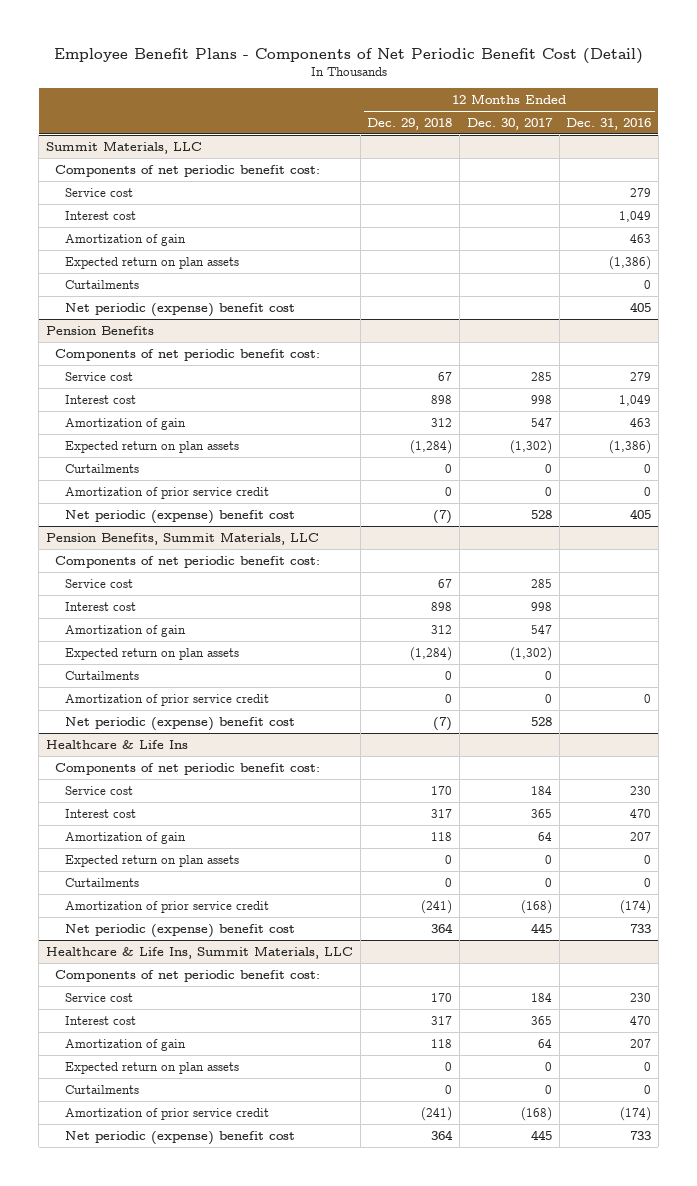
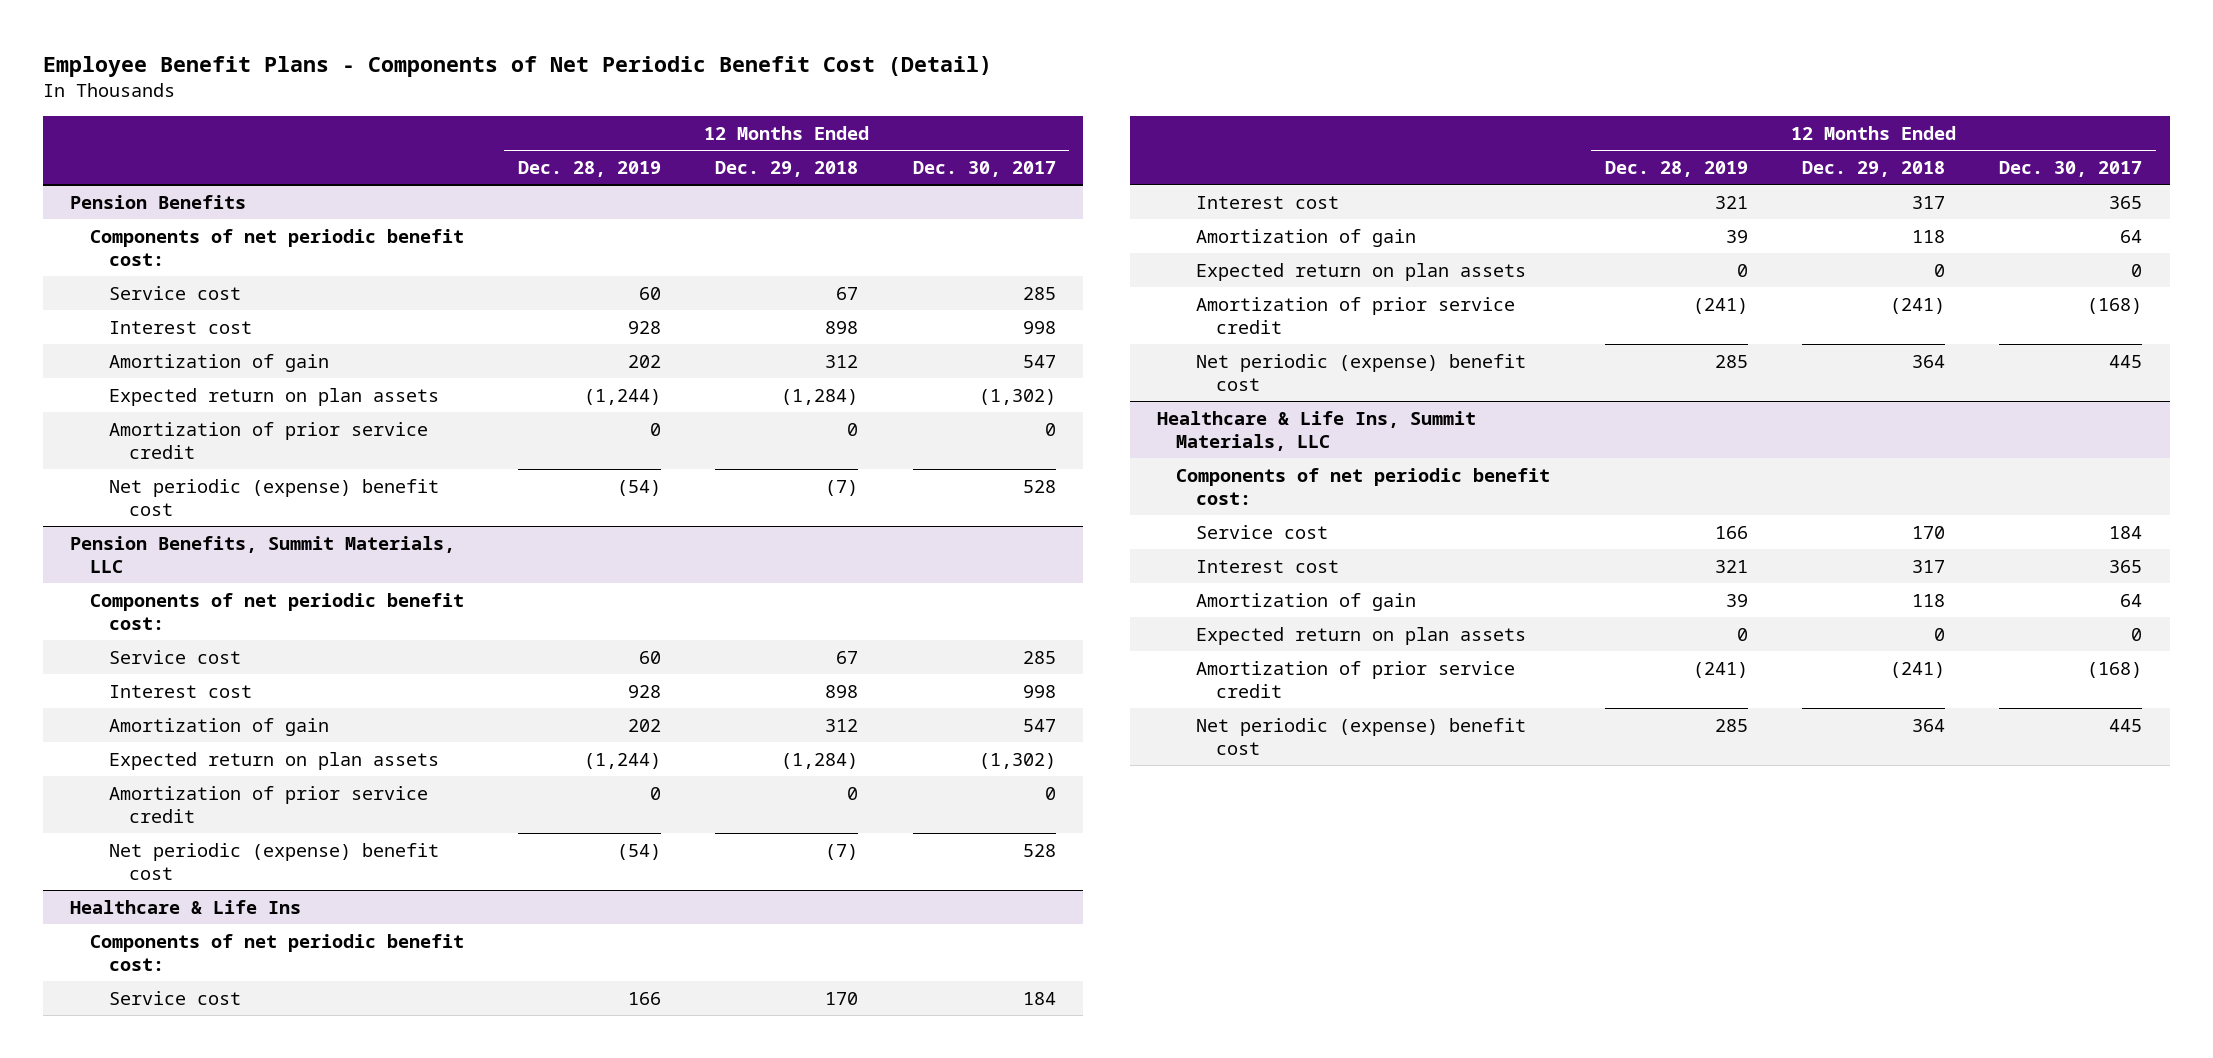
- | 12 Months Ended Dec. 29, 2018 | 12 Months Ended Dec. 30, 2017 | 12 Months Ended Dec. 31, 2016
+ | 12 Months Ended Dec. 28, 2019 | 12 Months Ended Dec. 29, 2018 | 12 Months Ended Dec. 30, 2017
- Summit Materials, LLC
- Components of net periodic benefit cost:
- Service cost | | | 279
- Interest cost | | | 1,049
- Amortization of gain | | | 463
- Expected return on plan assets | | | (1,386)
- Curtailments | | | 0
- Net periodic (expense) benefit cost | | | 405
@ Pension Benefits
- Curtailments | 0 | 0 | 0
@ Pension Benefits, Summit Materials, LLC
- Curtailments | 0 | 0 |
@ Healthcare & Life Ins
- Curtailments | 0 | 0 | 0
@ Healthcare & Life Ins, Summit Materials, LLC
- Curtailments | 0 | 0 | 0

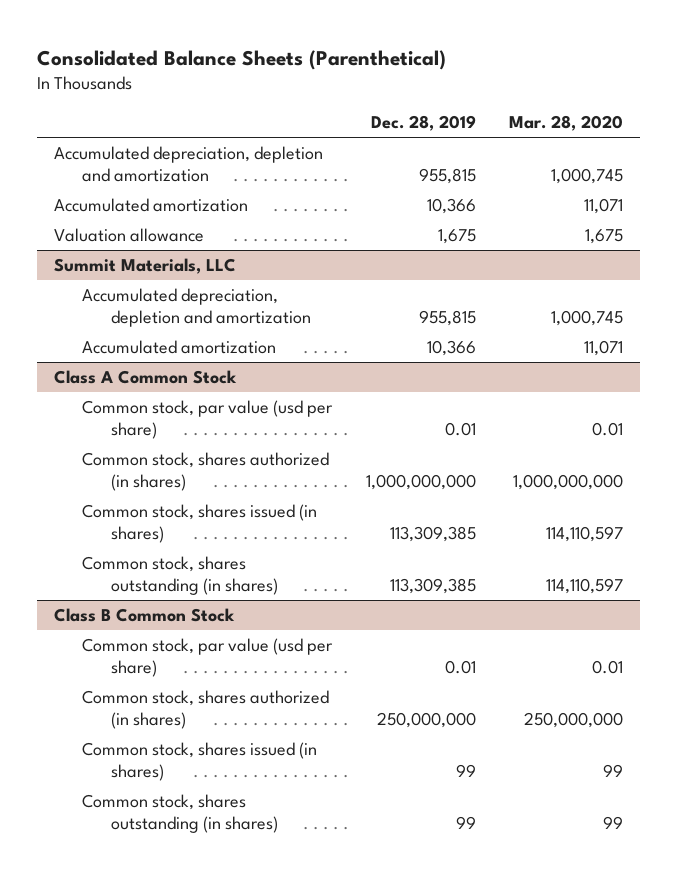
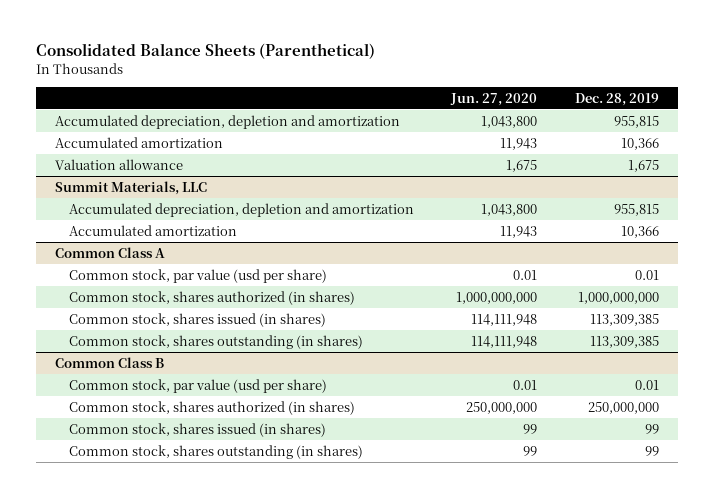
- | Dec. 28, 2019 | Mar. 28, 2020
+ | Jun. 27, 2020 | Dec. 28, 2019
- Class A Common Stock
+ Common Class A
- Class B Common Stock
+ Common Class B

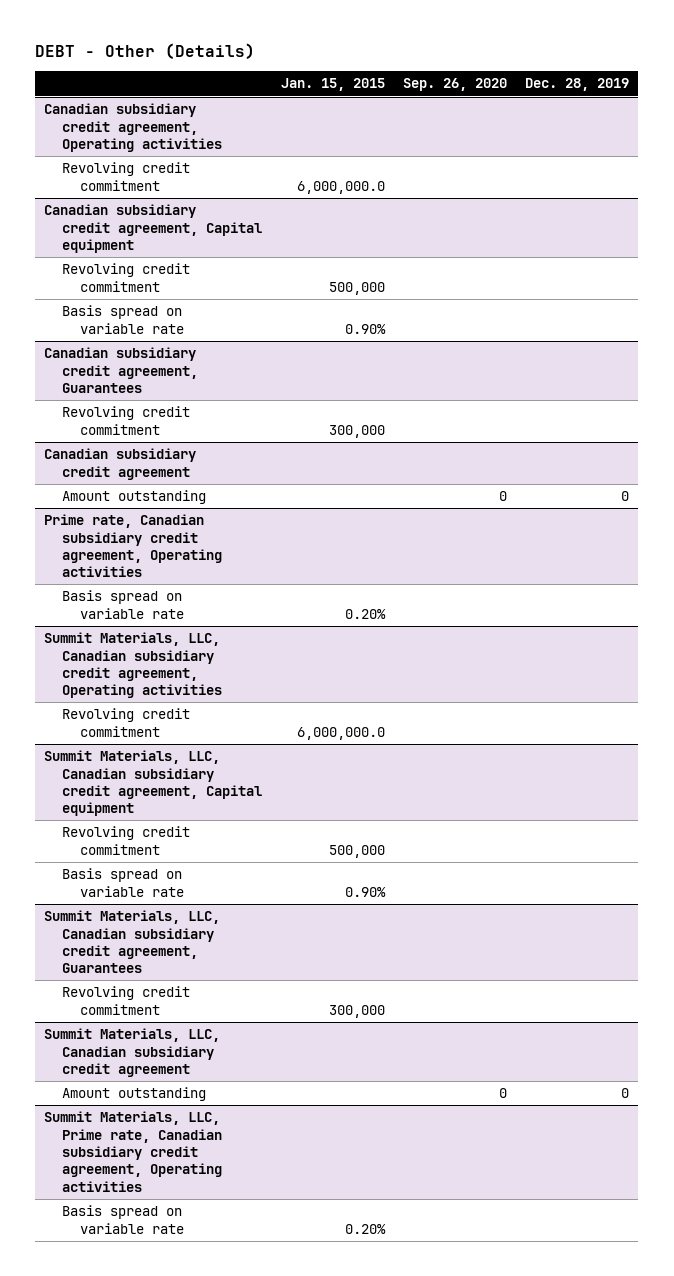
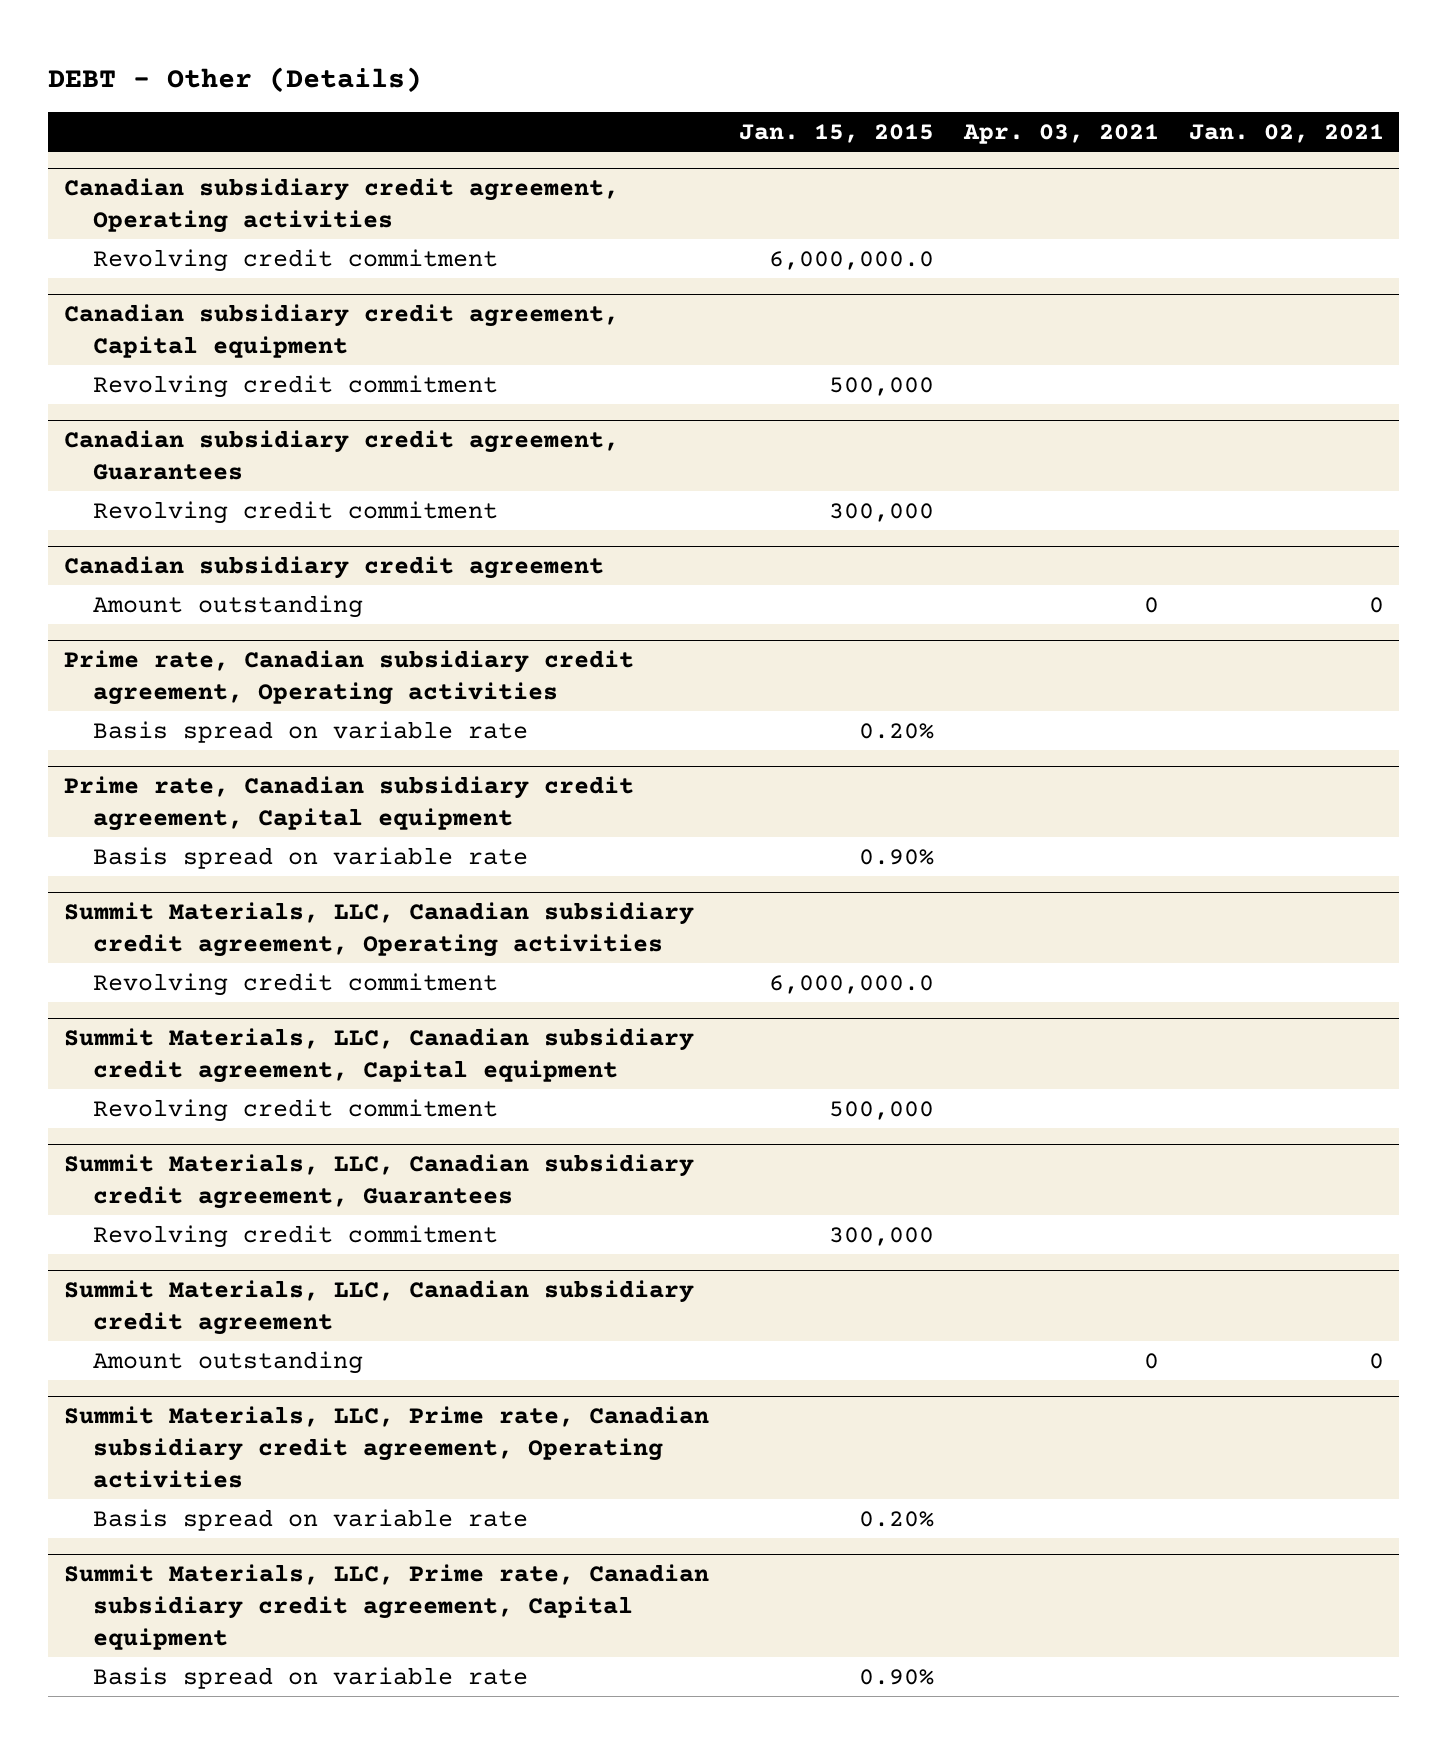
- | Jan. 15, 2015 | Sep. 26, 2020 | Dec. 28, 2019
+ | Jan. 15, 2015 | Apr. 03, 2021 | Jan. 02, 2021
@ Canadian subsidiary credit agreement, Capital equipment
- Basis spread on variable rate | 0.90% | |
+ Prime rate, Canadian subsidiary credit agreement, Capital equipment
+ Basis spread on variable rate | 0.90% | |
@ Summit Materials, LLC, Canadian subsidiary credit agreement, Capital equipment
- Basis spread on variable rate | 0.90% | |
+ Summit Materials, LLC, Prime rate, Canadian subsidiary credit agreement, Capital equipment
+ Basis spread on variable rate | 0.90% | |

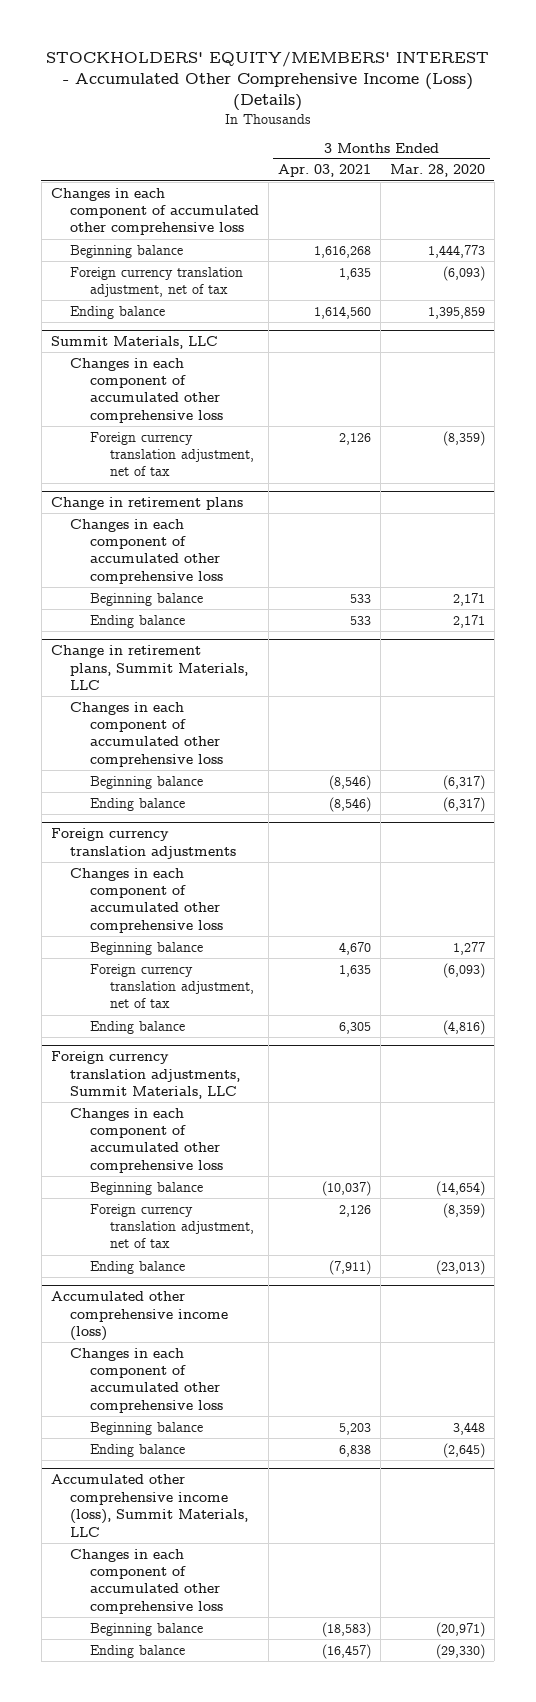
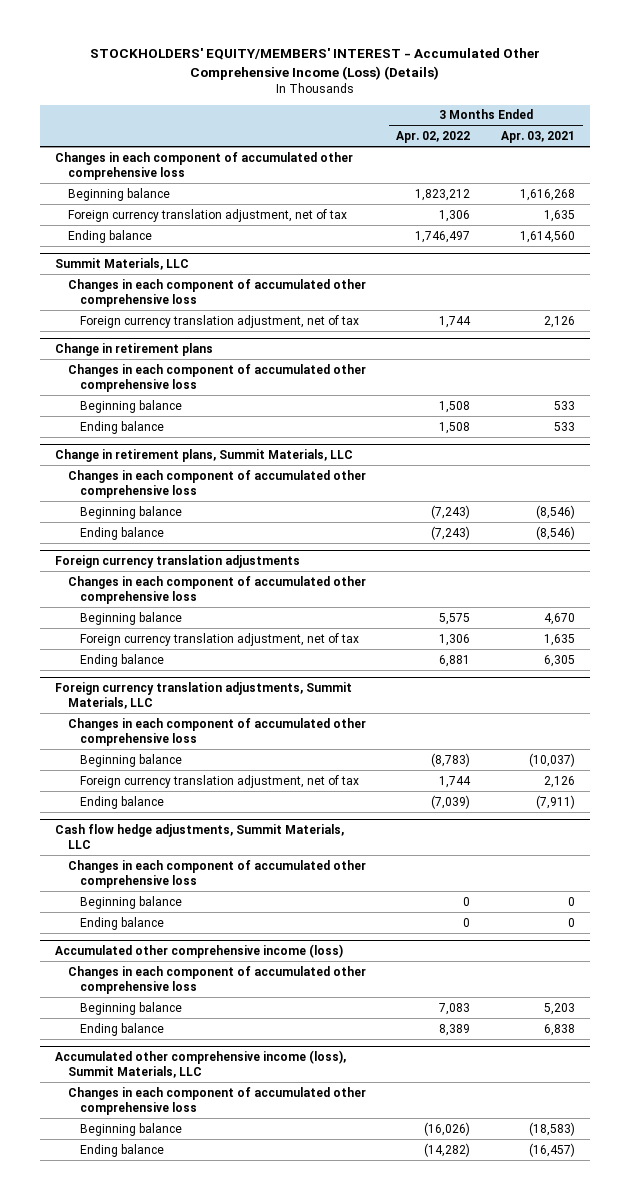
- | 3 Months Ended Apr. 03, 2021 | 3 Months Ended Mar. 28, 2020
+ | 3 Months Ended Apr. 02, 2022 | 3 Months Ended Apr. 03, 2021
+ Cash flow hedge adjustments, Summit Materials, LLC
+ Changes in each component of accumulated other comprehensive loss
+ Beginning balance | 0 | 0
+ Ending balance | 0 | 0

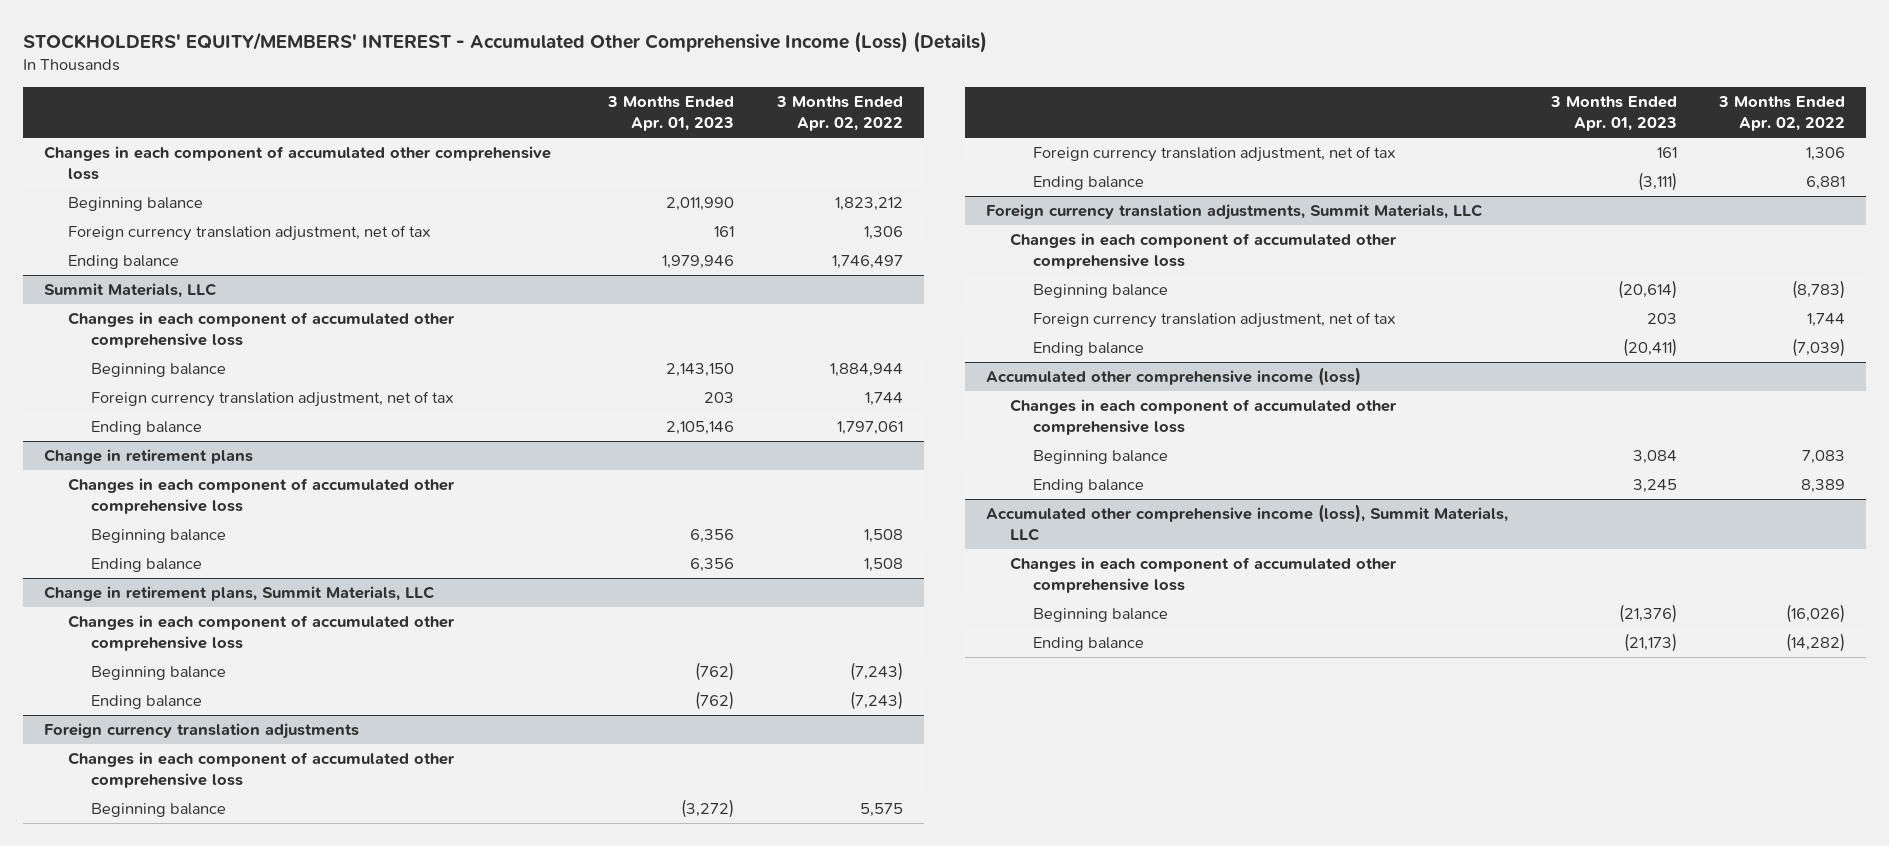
- | 3 Months Ended Apr. 02, 2022 | 3 Months Ended Apr. 03, 2021
+ | 3 Months Ended Apr. 01, 2023 | 3 Months Ended Apr. 02, 2022
@ Summit Materials, LLC
+ Beginning balance | 2,143,150 | 1,884,944
+ Ending balance | 2,105,146 | 1,797,061
- Cash flow hedge adjustments, Summit Materials, LLC
- Changes in each component of accumulated other comprehensive loss
- Beginning balance | 0 | 0
- Ending balance | 0 | 0

